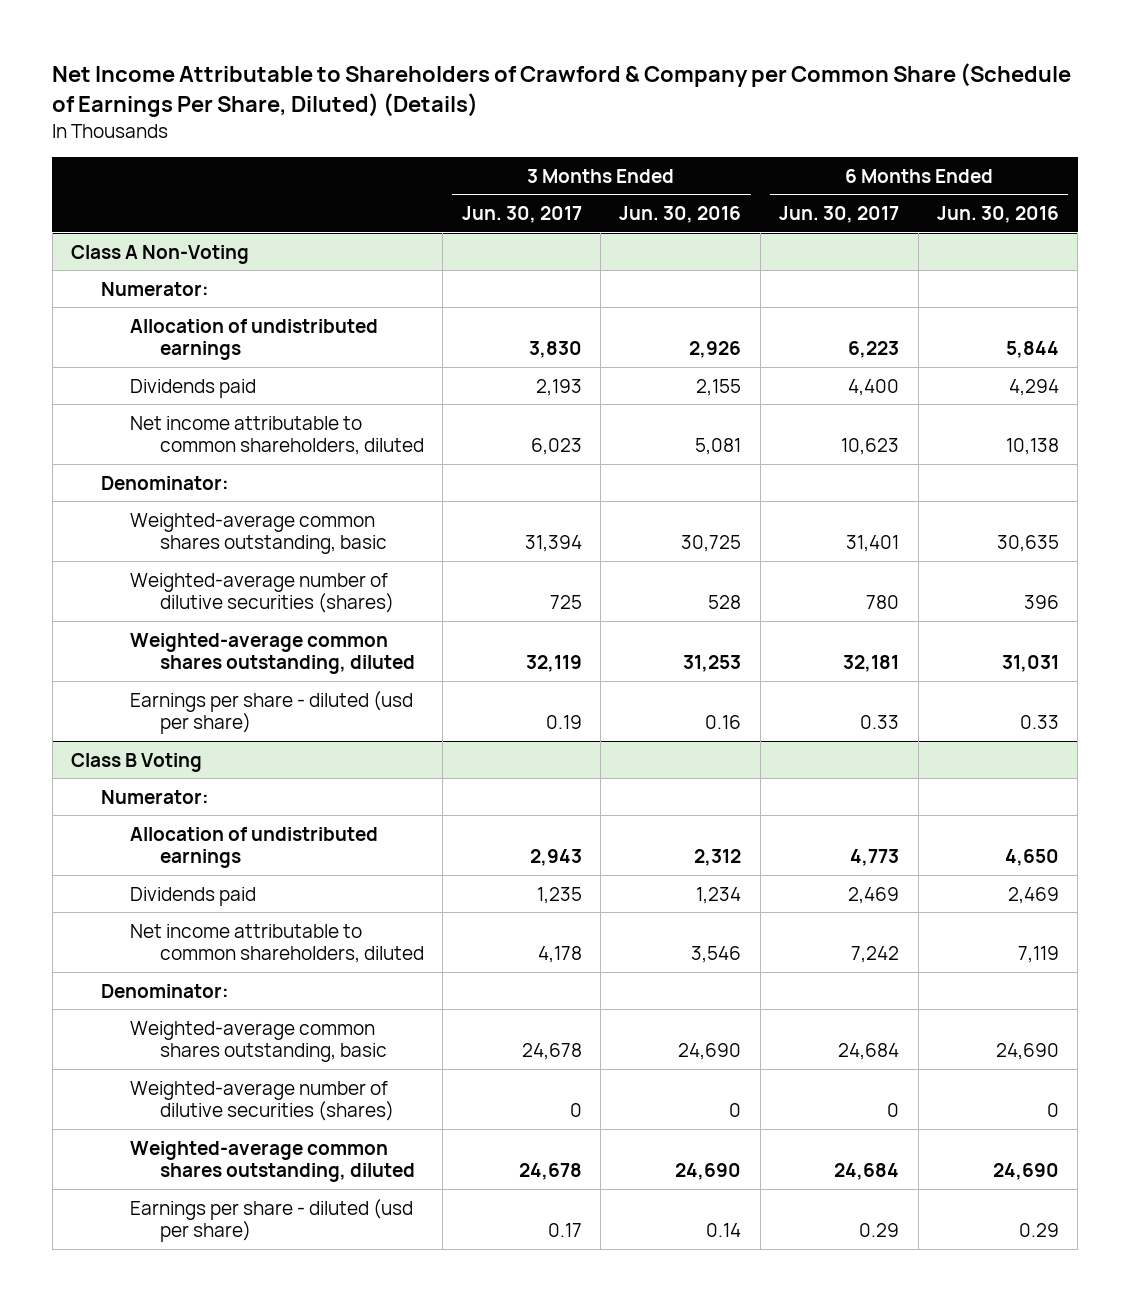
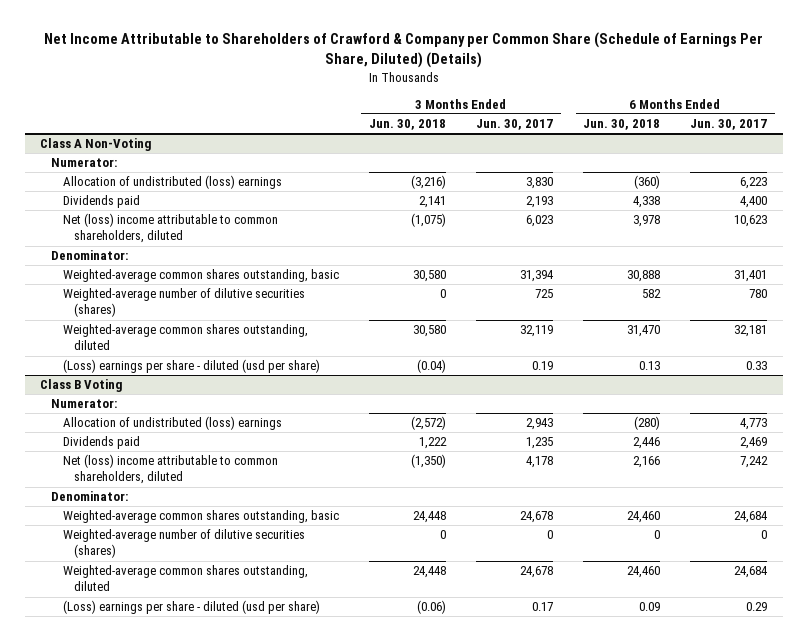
- | 3 Months Ended Jun. 30, 2017 | 3 Months Ended Jun. 30, 2016 | 6 Months Ended Jun. 30, 2017 | 6 Months Ended Jun. 30, 2016
+ | 3 Months Ended Jun. 30, 2018 | 3 Months Ended Jun. 30, 2017 | 6 Months Ended Jun. 30, 2018 | 6 Months Ended Jun. 30, 2017
@ Class A Non-Voting
- Allocation of undistributed earnings | 3,830 | 2,926 | 6,223 | 5,844
+ Allocation of undistributed (loss) earnings | (3,216) | 3,830 | (360) | 6,223
- Net income attributable to common shareholders, diluted | 6,023 | 5,081 | 10,623 | 10,138
+ Net (loss) income attributable to common shareholders, diluted | (1,075) | 6,023 | 3,978 | 10,623
- Earnings per share - diluted (usd per share) | 0.19 | 0.16 | 0.33 | 0.33
+ (Loss) earnings per share - diluted (usd per share) | (0.04) | 0.19 | 0.13 | 0.33
@ Class B Voting
- Allocation of undistributed earnings | 2,943 | 2,312 | 4,773 | 4,650
+ Allocation of undistributed (loss) earnings | (2,572) | 2,943 | (280) | 4,773
- Net income attributable to common shareholders, diluted | 4,178 | 3,546 | 7,242 | 7,119
+ Net (loss) income attributable to common shareholders, diluted | (1,350) | 4,178 | 2,166 | 7,242
- Earnings per share - diluted (usd per share) | 0.17 | 0.14 | 0.29 | 0.29
+ (Loss) earnings per share - diluted (usd per share) | (0.06) | 0.17 | 0.09 | 0.29

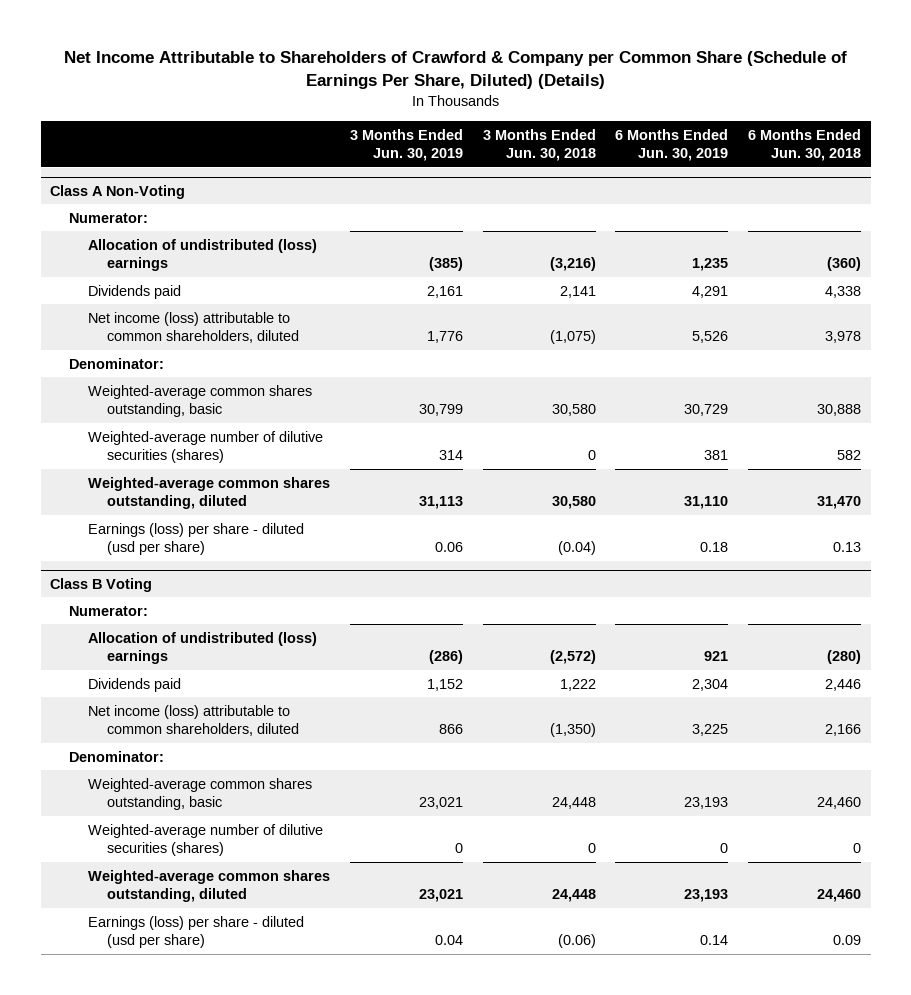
- | 3 Months Ended Jun. 30, 2018 | 3 Months Ended Jun. 30, 2017 | 6 Months Ended Jun. 30, 2018 | 6 Months Ended Jun. 30, 2017
+ | 3 Months Ended Jun. 30, 2019 | 3 Months Ended Jun. 30, 2018 | 6 Months Ended Jun. 30, 2019 | 6 Months Ended Jun. 30, 2018
@ Class A Non-Voting
- Net (loss) income attributable to common shareholders, diluted | (1,075) | 6,023 | 3,978 | 10,623
+ Net income (loss) attributable to common shareholders, diluted | 1,776 | (1,075) | 5,526 | 3,978
- (Loss) earnings per share - diluted (usd per share) | (0.04) | 0.19 | 0.13 | 0.33
+ Earnings (loss) per share - diluted (usd per share) | 0.06 | (0.04) | 0.18 | 0.13
@ Class B Voting
- Net (loss) income attributable to common shareholders, diluted | (1,350) | 4,178 | 2,166 | 7,242
+ Net income (loss) attributable to common shareholders, diluted | 866 | (1,350) | 3,225 | 2,166
- (Loss) earnings per share - diluted (usd per share) | (0.06) | 0.17 | 0.09 | 0.29
+ Earnings (loss) per share - diluted (usd per share) | 0.04 | (0.06) | 0.14 | 0.09

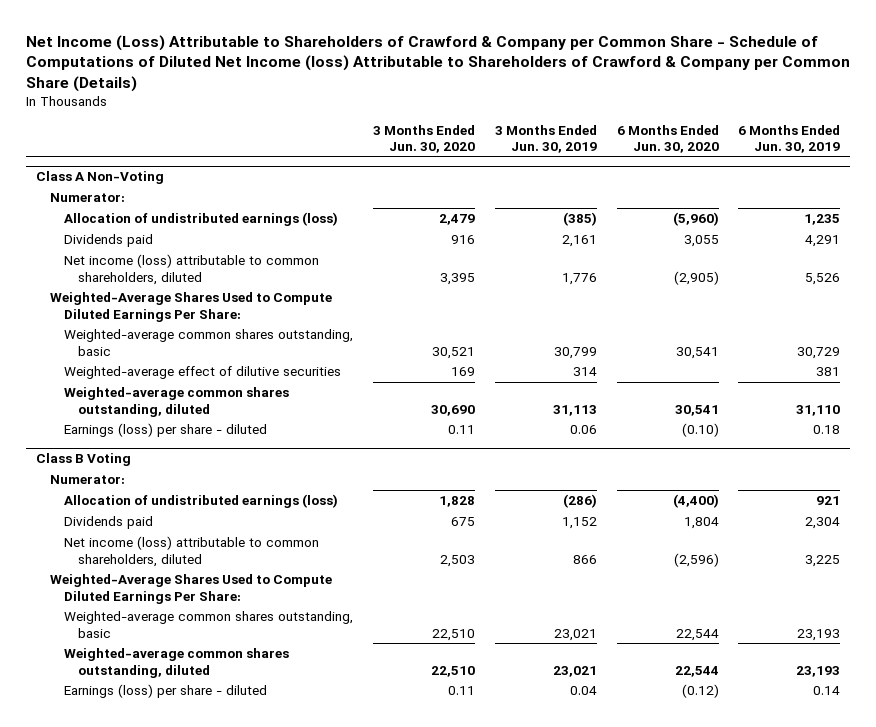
- Net Income Attributable to Shareholders of Crawford & Company per Common Share (Schedule of Earnings Per Share, Diluted) (Details)
+ Net Income (Loss) Attributable to Shareholders of Crawford & Company per Common Share - Schedule of Computations of Diluted Net Income (loss) Attributable to Shareholders of Crawford & Company per Common Share (Details)
- | 3 Months Ended Jun. 30, 2019 | 3 Months Ended Jun. 30, 2018 | 6 Months Ended Jun. 30, 2019 | 6 Months Ended Jun. 30, 2018
+ | 3 Months Ended Jun. 30, 2020 | 3 Months Ended Jun. 30, 2019 | 6 Months Ended Jun. 30, 2020 | 6 Months Ended Jun. 30, 2019
@ Class A Non-Voting
- Allocation of undistributed (loss) earnings | (385) | (3,216) | 1,235 | (360)
+ Allocation of undistributed earnings (loss) | 2,479 | (385) | (5,960) | 1,235
- Denominator:
+ Weighted-Average Shares Used to Compute Diluted Earnings Per Share:
- Weighted-average number of dilutive securities (shares) | 314 | 0 | 381 | 582
+ Weighted-average effect of dilutive securities | 169 | 314 | | 381
- Earnings (loss) per share - diluted (usd per share) | 0.06 | (0.04) | 0.18 | 0.13
+ Earnings (loss) per share - diluted | 0.11 | 0.06 | (0.10) | 0.18
@ Class B Voting
- Allocation of undistributed (loss) earnings | (286) | (2,572) | 921 | (280)
+ Allocation of undistributed earnings (loss) | 1,828 | (286) | (4,400) | 921
- Denominator:
+ Weighted-Average Shares Used to Compute Diluted Earnings Per Share:
- Weighted-average number of dilutive securities (shares) | 0 | 0 | 0 | 0
- Earnings (loss) per share - diluted (usd per share) | 0.04 | (0.06) | 0.14 | 0.09
+ Earnings (loss) per share - diluted | 0.11 | 0.04 | (0.12) | 0.14

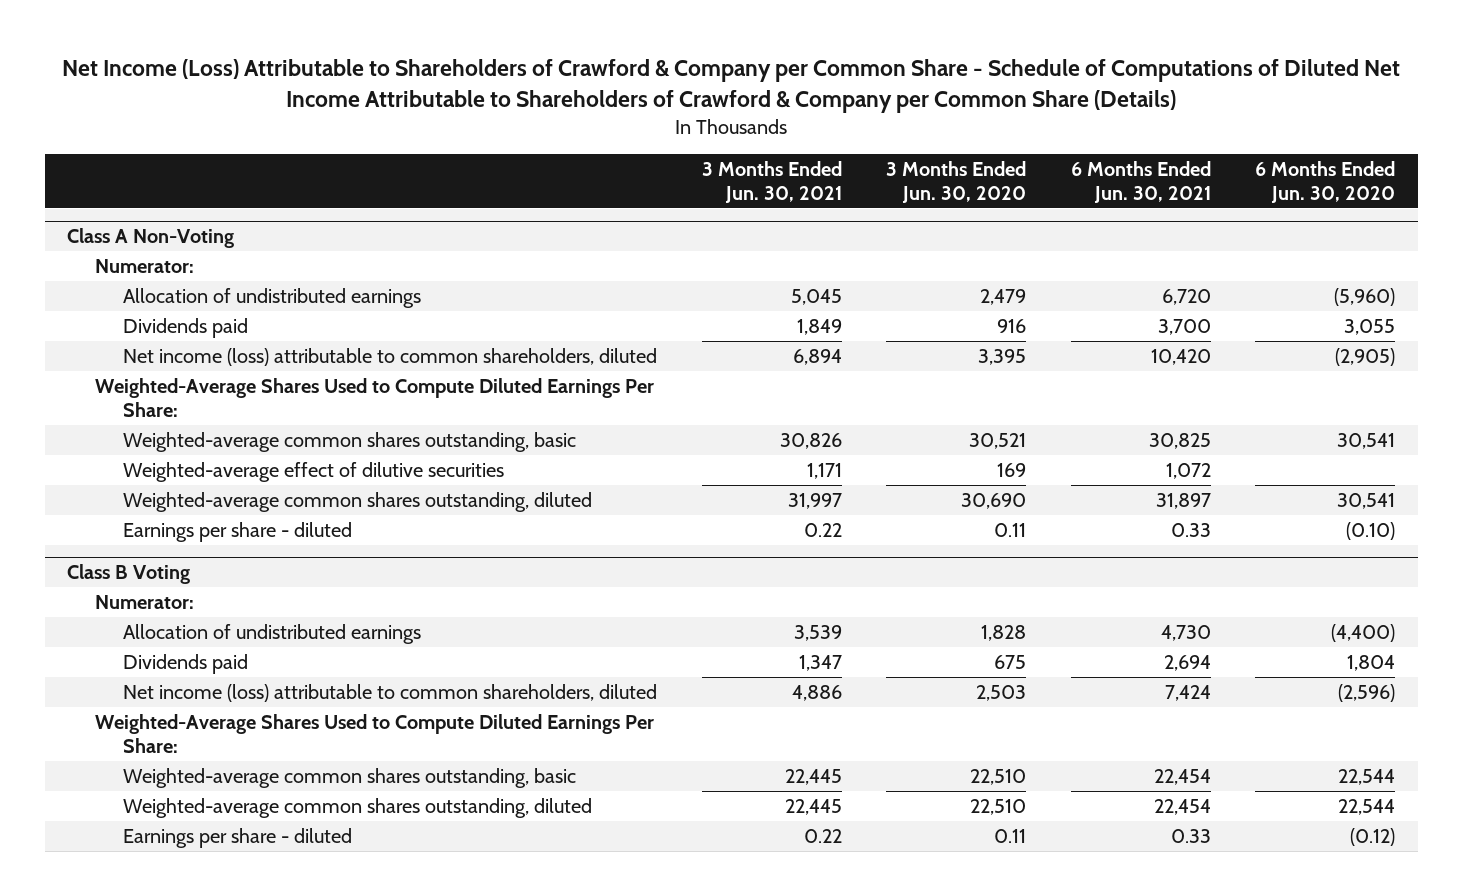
- Net Income (Loss) Attributable to Shareholders of Crawford & Company per Common Share - Schedule of Computations of Diluted Net Income (loss) Attributable to Shareholders of Crawford & Company per Common Share (Details)
+ Net Income (Loss) Attributable to Shareholders of Crawford & Company per Common Share - Schedule of Computations of Diluted Net Income Attributable to Shareholders of Crawford & Company per Common Share (Details)
- | 3 Months Ended Jun. 30, 2020 | 3 Months Ended Jun. 30, 2019 | 6 Months Ended Jun. 30, 2020 | 6 Months Ended Jun. 30, 2019
+ | 3 Months Ended Jun. 30, 2021 | 3 Months Ended Jun. 30, 2020 | 6 Months Ended Jun. 30, 2021 | 6 Months Ended Jun. 30, 2020
@ Class A Non-Voting
- Allocation of undistributed earnings (loss) | 2,479 | (385) | (5,960) | 1,235
+ Allocation of undistributed earnings | 5,045 | 2,479 | 6,720 | (5,960)
- Earnings (loss) per share - diluted | 0.11 | 0.06 | (0.10) | 0.18
+ Earnings per share - diluted | 0.22 | 0.11 | 0.33 | (0.10)
@ Class B Voting
- Allocation of undistributed earnings (loss) | 1,828 | (286) | (4,400) | 921
+ Allocation of undistributed earnings | 3,539 | 1,828 | 4,730 | (4,400)
- Earnings (loss) per share - diluted | 0.11 | 0.04 | (0.12) | 0.14
+ Earnings per share - diluted | 0.22 | 0.11 | 0.33 | (0.12)

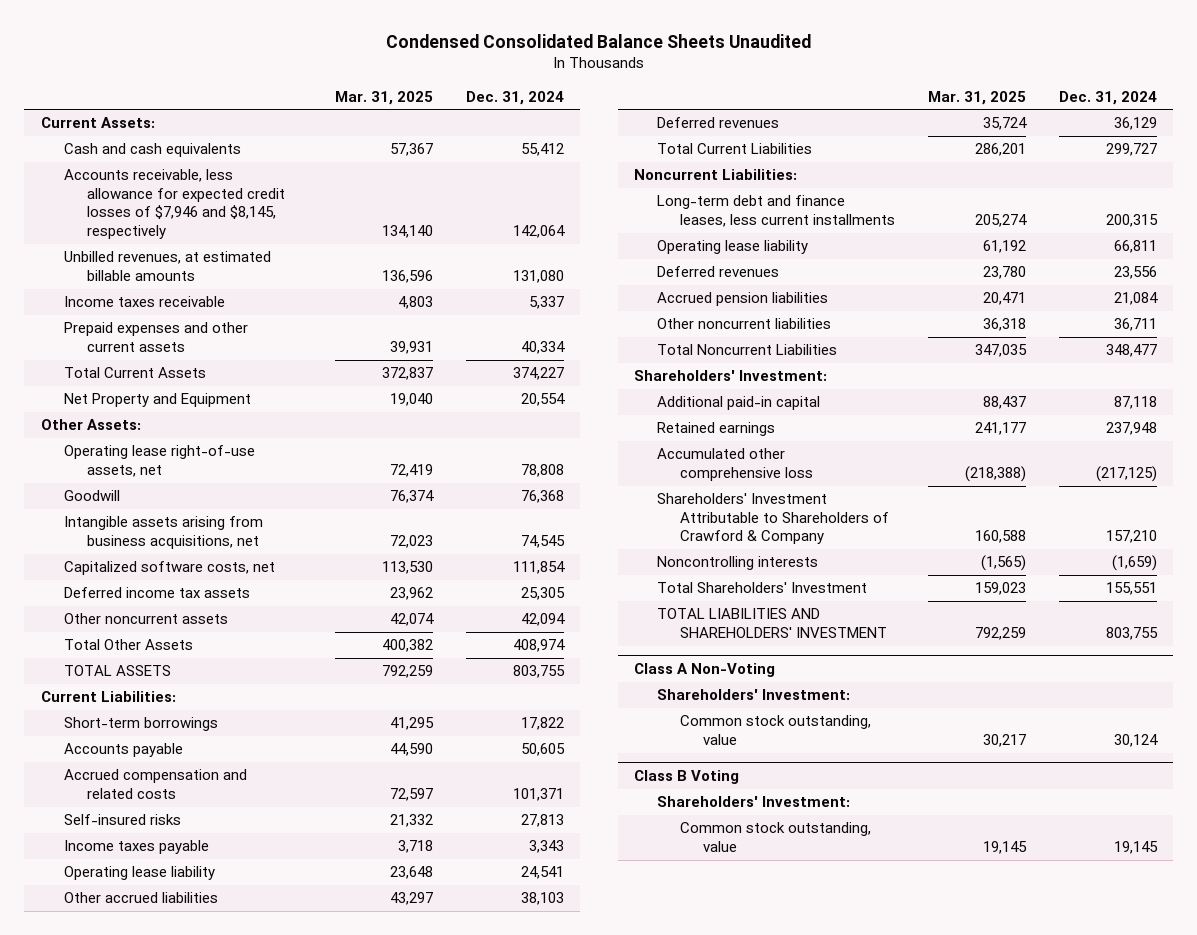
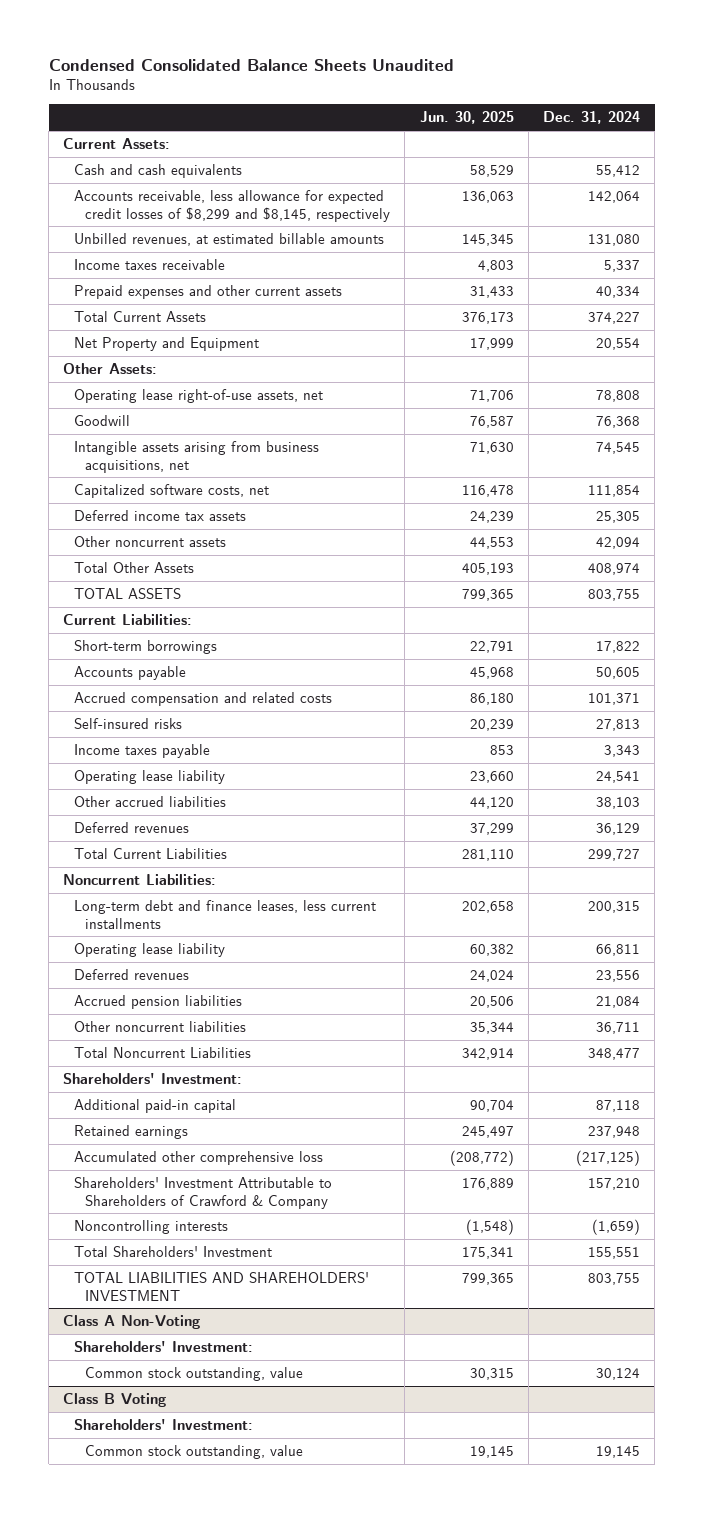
- | Mar. 31, 2025 | Dec. 31, 2024
+ | Jun. 30, 2025 | Dec. 31, 2024
- Accounts receivable, less allowance for expected credit losses of $7,946 and $8,145, respectively | 134,140 | 142,064
+ Accounts receivable, less allowance for expected credit losses of $8,299 and $8,145, respectively | 136,063 | 142,064

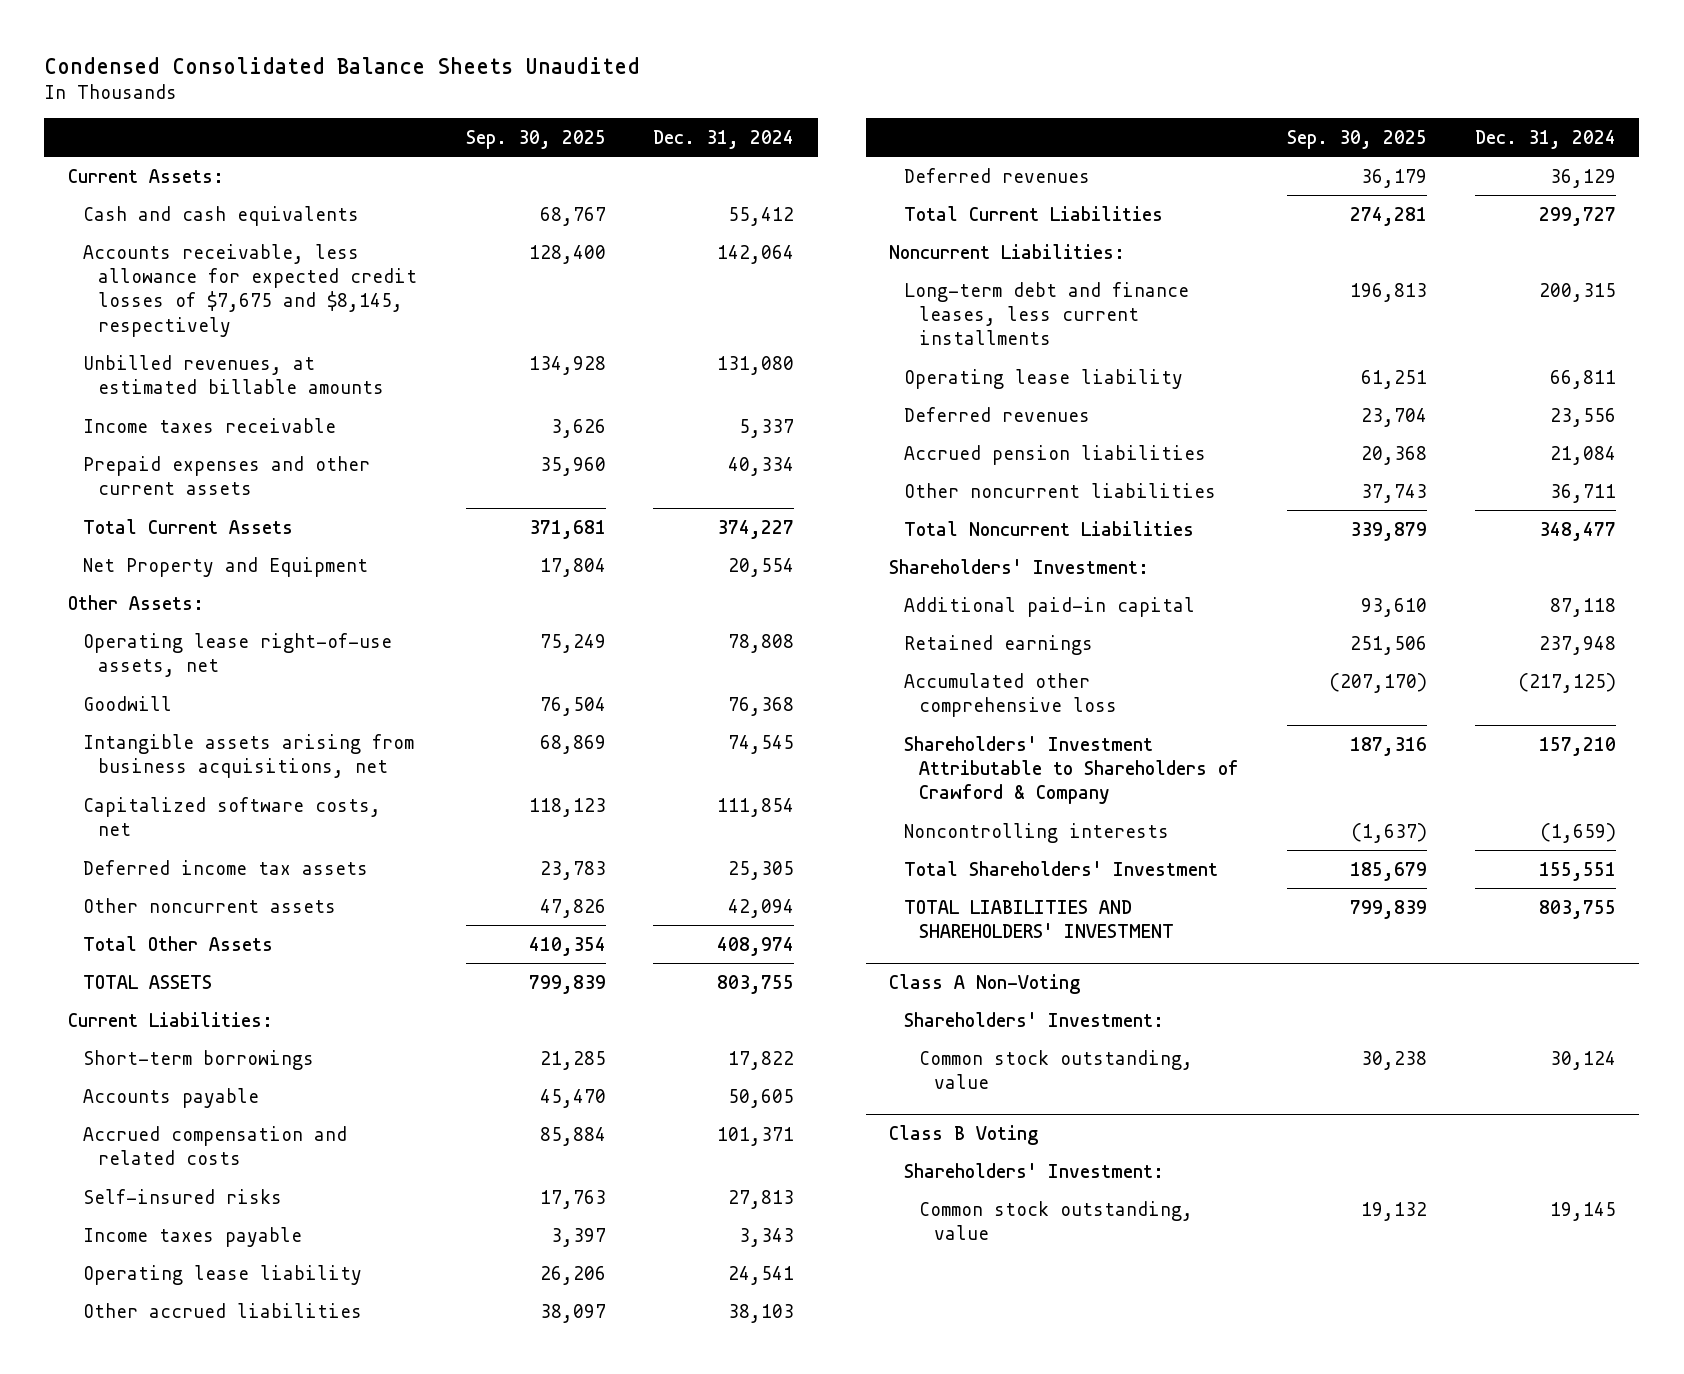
- | Jun. 30, 2025 | Dec. 31, 2024
+ | Sep. 30, 2025 | Dec. 31, 2024
- Accounts receivable, less allowance for expected credit losses of $8,299 and $8,145, respectively | 136,063 | 142,064
+ Accounts receivable, less allowance for expected credit losses of $7,675 and $8,145, respectively | 128,400 | 142,064

